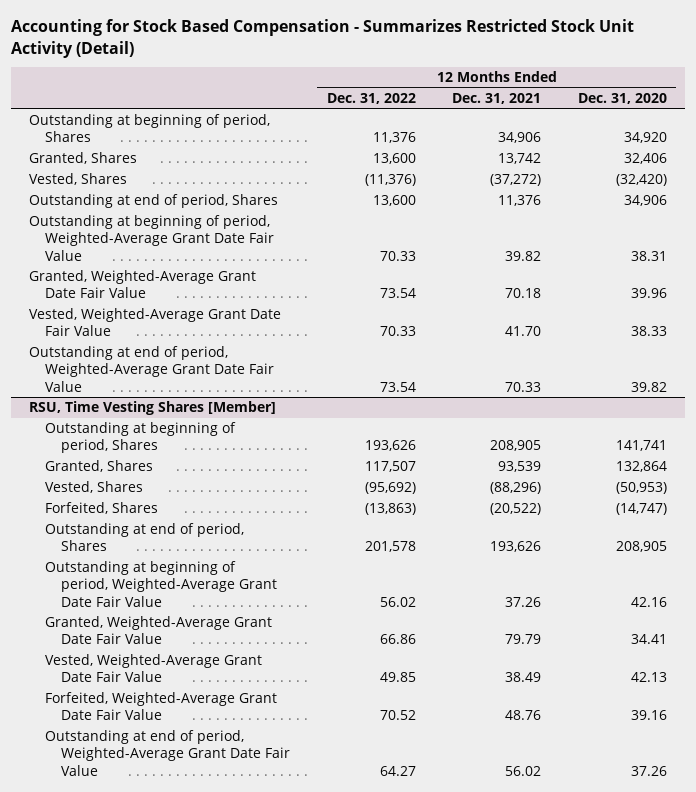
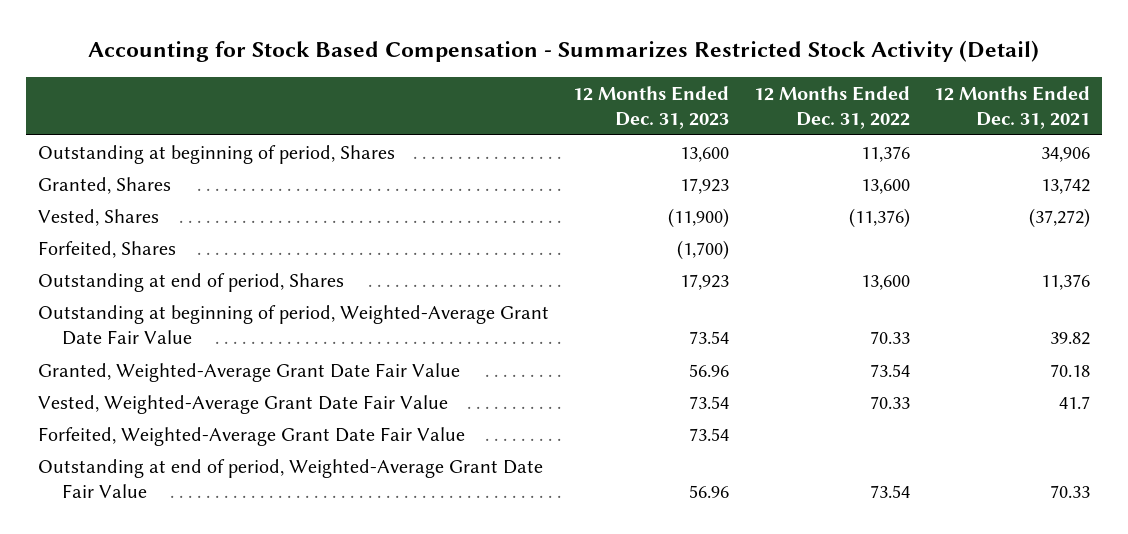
- Accounting for Stock Based Compensation - Summarizes Restricted Stock Unit Activity (Detail)
+ Accounting for Stock Based Compensation - Summarizes Restricted Stock Activity (Detail)
- | 12 Months Ended Dec. 31, 2022 | 12 Months Ended Dec. 31, 2021 | 12 Months Ended Dec. 31, 2020
+ | 12 Months Ended Dec. 31, 2023 | 12 Months Ended Dec. 31, 2022 | 12 Months Ended Dec. 31, 2021
+ Forfeited, Shares | (1,700) | |
- Vested, Weighted-Average Grant Date Fair Value | 70.33 | 41.70 | 38.33
+ Vested, Weighted-Average Grant Date Fair Value | 73.54 | 70.33 | 41.7
+ Forfeited, Weighted-Average Grant Date Fair Value | 73.54 | |
- RSU, Time Vesting Shares [Member]
- Outstanding at beginning of period, Shares | 193,626 | 208,905 | 141,741
- Granted, Shares | 117,507 | 93,539 | 132,864
- Vested, Shares | (95,692) | (88,296) | (50,953)
- Forfeited, Shares | (13,863) | (20,522) | (14,747)
- Outstanding at end of period, Shares | 201,578 | 193,626 | 208,905
- Outstanding at beginning of period, Weighted-Average Grant Date Fair Value | 56.02 | 37.26 | 42.16
- Granted, Weighted-Average Grant Date Fair Value | 66.86 | 79.79 | 34.41
- Vested, Weighted-Average Grant Date Fair Value | 49.85 | 38.49 | 42.13
- Forfeited, Weighted-Average Grant Date Fair Value | 70.52 | 48.76 | 39.16
- Outstanding at end of period, Weighted-Average Grant Date Fair Value | 64.27 | 56.02 | 37.26

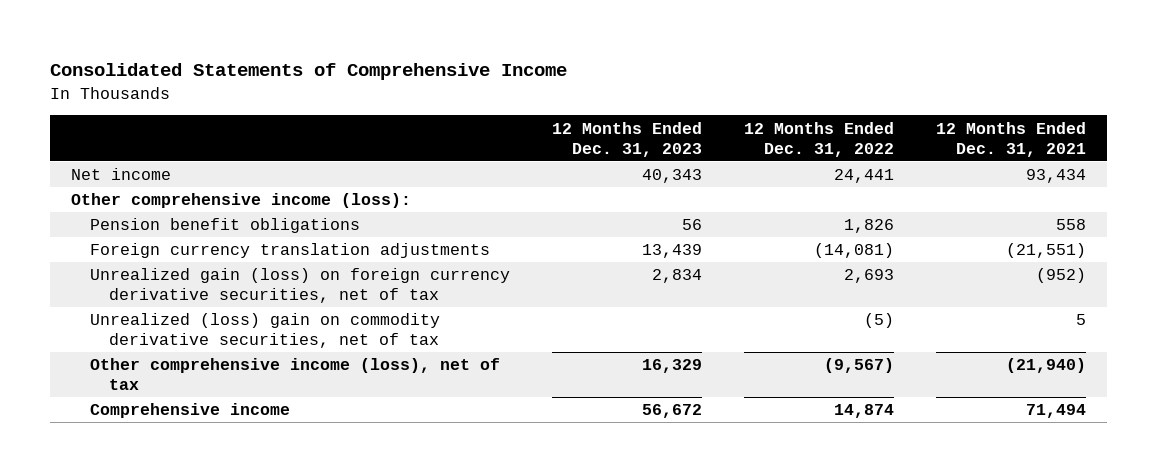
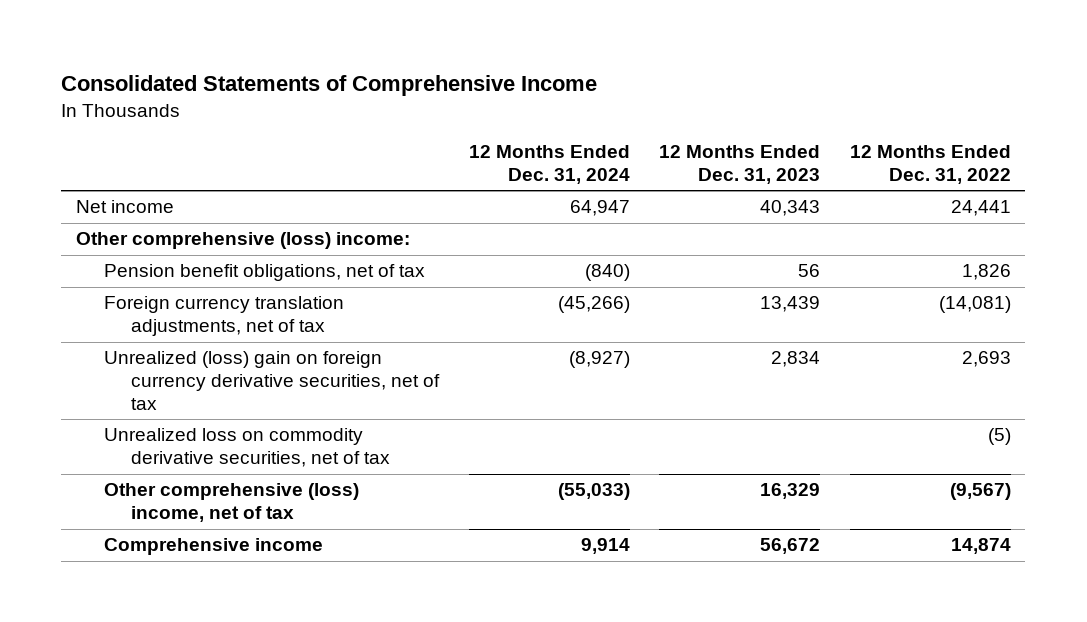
- | 12 Months Ended Dec. 31, 2023 | 12 Months Ended Dec. 31, 2022 | 12 Months Ended Dec. 31, 2021
+ | 12 Months Ended Dec. 31, 2024 | 12 Months Ended Dec. 31, 2023 | 12 Months Ended Dec. 31, 2022
- Other comprehensive income (loss):
- Pension benefit obligations | 56 | 1,826 | 558
- Foreign currency translation adjustments | 13,439 | (14,081) | (21,551)
- Unrealized gain (loss) on foreign currency derivative securities, net of tax | 2,834 | 2,693 | (952)
- Unrealized (loss) gain on commodity derivative securities, net of tax | | (5) | 5
- Other comprehensive income (loss), net of tax | 16,329 | (9,567) | (21,940)
+ Other comprehensive (loss) income:
+ Pension benefit obligations, net of tax | (840) | 56 | 1,826
+ Foreign currency translation adjustments, net of tax | (45,266) | 13,439 | (14,081)
+ Unrealized (loss) gain on foreign currency derivative securities, net of tax | (8,927) | 2,834 | 2,693
+ Unrealized loss on commodity derivative securities, net of tax | | | (5)
+ Other comprehensive (loss) income, net of tax | (55,033) | 16,329 | (9,567)

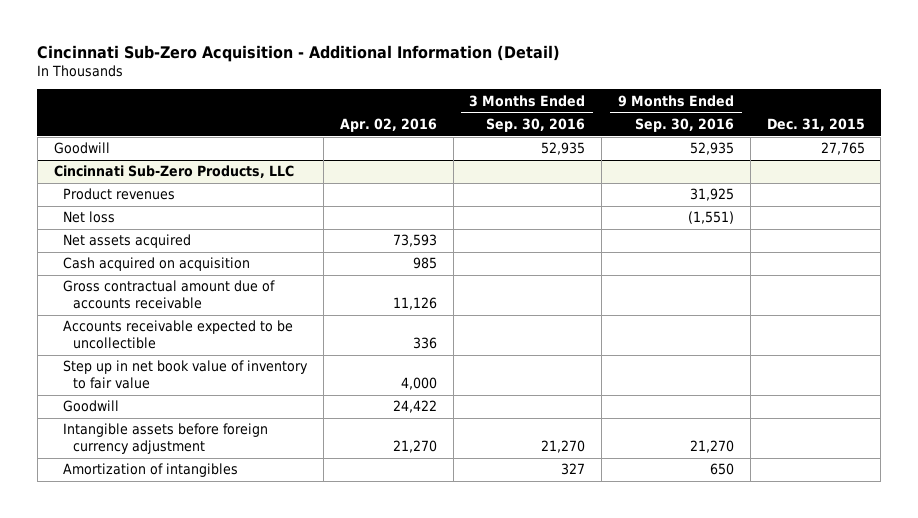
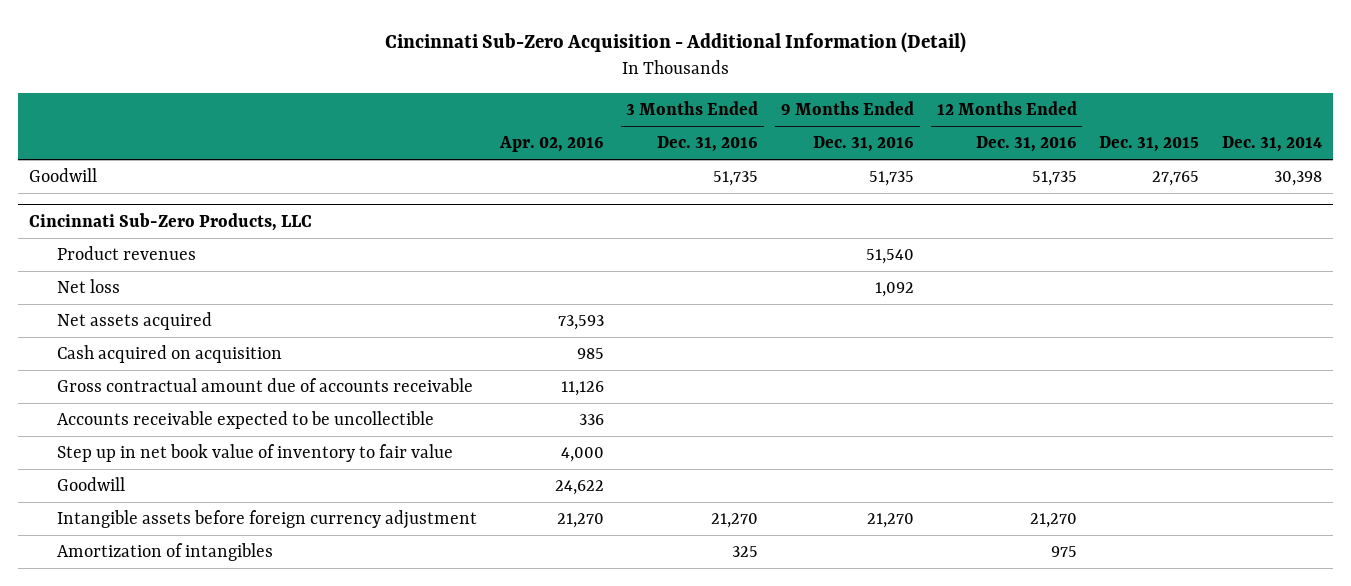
- | Apr. 02, 2016 | 3 Months Ended Sep. 30, 2016 | 9 Months Ended Sep. 30, 2016 | Dec. 31, 2015
+ | Apr. 02, 2016 | 3 Months Ended Dec. 31, 2016 | 9 Months Ended Dec. 31, 2016 | 12 Months Ended Dec. 31, 2016 | Dec. 31, 2015 | Dec. 31, 2014
@ Cincinnati Sub-Zero Products, LLC
- Goodwill | 24,422 | | |
+ Goodwill | 24,622 | | | | |

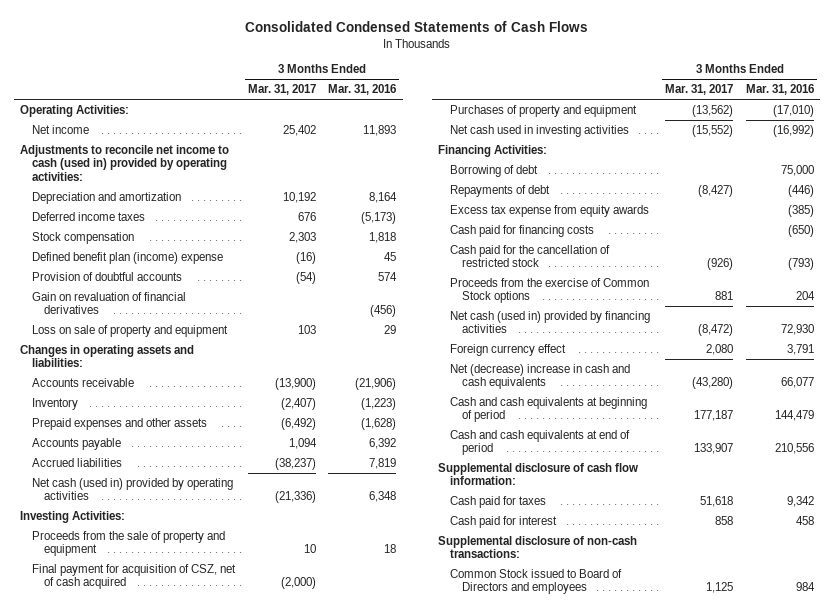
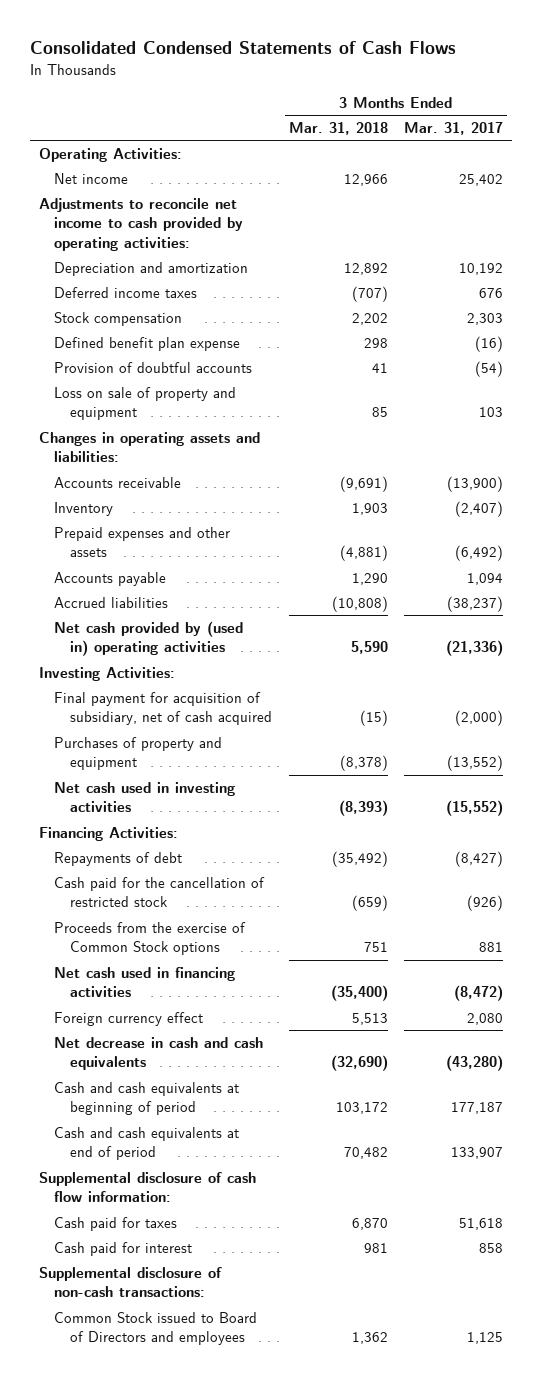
- | 3 Months Ended Mar. 31, 2017 | 3 Months Ended Mar. 31, 2016
+ | 3 Months Ended Mar. 31, 2018 | 3 Months Ended Mar. 31, 2017
- Adjustments to reconcile net income to cash (used in) provided by operating activities:
+ Adjustments to reconcile net income to cash provided by operating activities:
- Defined benefit plan (income) expense | (16) | 45
+ Defined benefit plan expense | 298 | (16)
- Gain on revaluation of financial derivatives | | (456)
- Net cash (used in) provided by operating activities | (21,336) | 6,348
+ Net cash provided by (used in) operating activities | 5,590 | (21,336)
- Proceeds from the sale of property and equipment | 10 | 18
- Final payment for acquisition of CSZ, net of cash acquired | (2,000) |
- Purchases of property and equipment | (13,562) | (17,010)
+ Final payment for acquisition of subsidiary, net of cash acquired | (15) | (2,000)
+ Purchases of property and equipment | (8,378) | (13,552)
- Borrowing of debt | | 75,000
- Excess tax expense from equity awards | | (385)
- Cash paid for financing costs | | (650)
- Net cash (used in) provided by financing activities | (8,472) | 72,930
+ Net cash used in financing activities | (35,400) | (8,472)
- Net (decrease) increase in cash and cash equivalents | (43,280) | 66,077
+ Net decrease in cash and cash equivalents | (32,690) | (43,280)

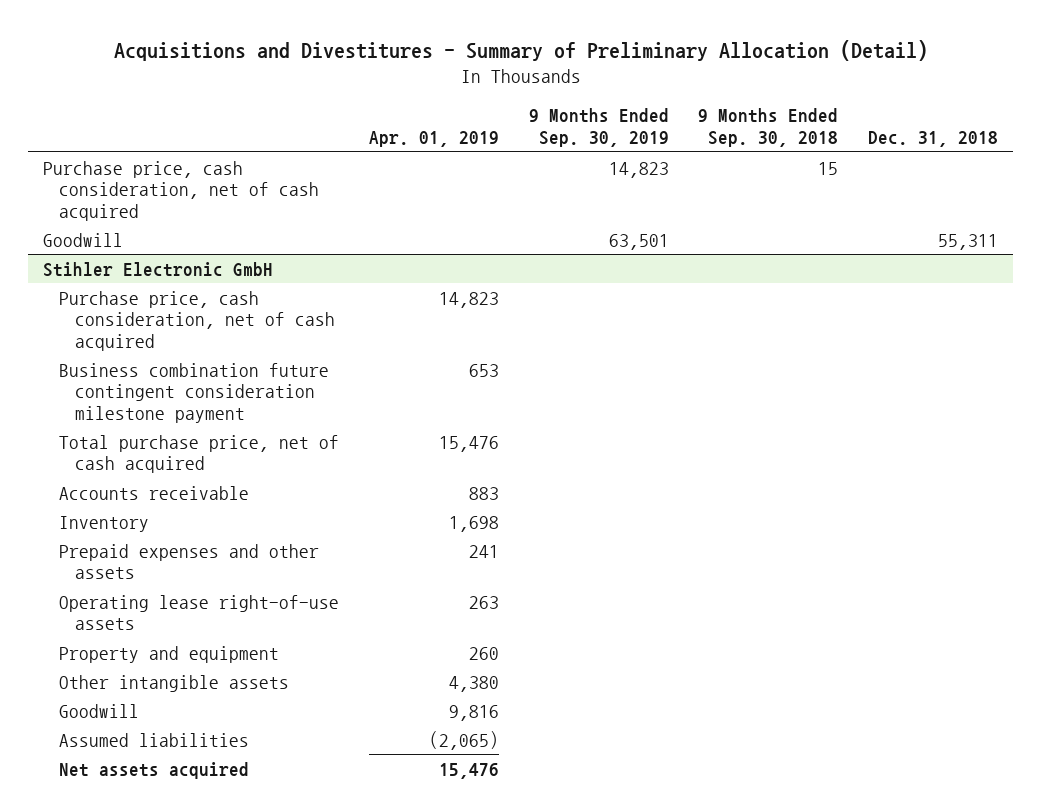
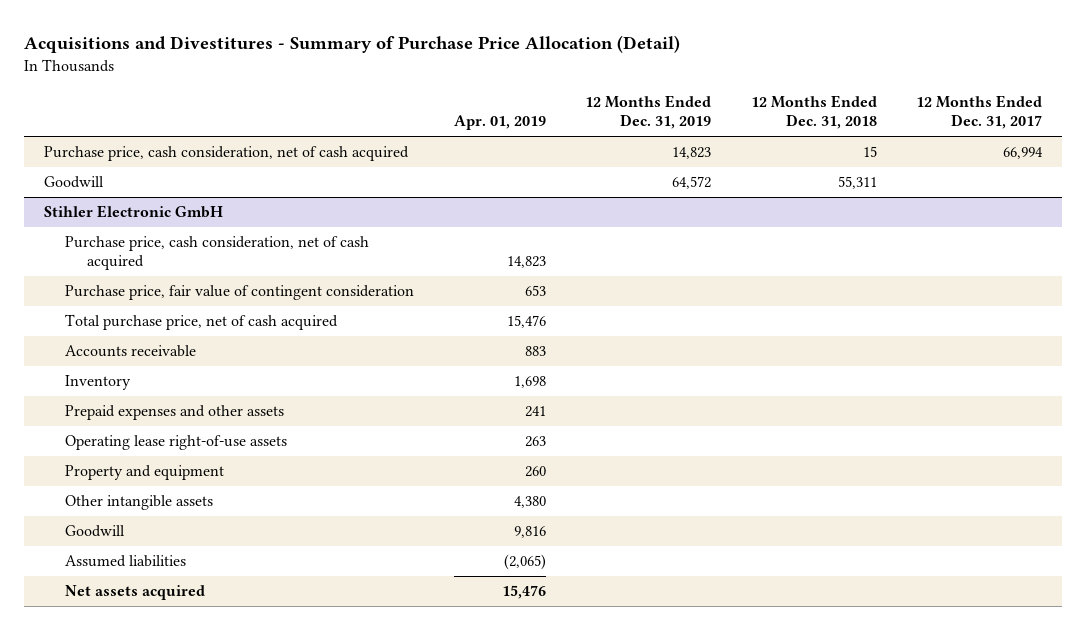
- Acquisitions and Divestitures - Summary of Preliminary Allocation (Detail)
+ Acquisitions and Divestitures - Summary of Purchase Price Allocation (Detail)
- | Apr. 01, 2019 | 9 Months Ended Sep. 30, 2019 | 9 Months Ended Sep. 30, 2018 | Dec. 31, 2018
+ | Apr. 01, 2019 | 12 Months Ended Dec. 31, 2019 | 12 Months Ended Dec. 31, 2018 | 12 Months Ended Dec. 31, 2017
@ Stihler Electronic GmbH
- Business combination future contingent consideration milestone payment | 653 | | |
+ Purchase price, fair value of contingent consideration | 653 | | |

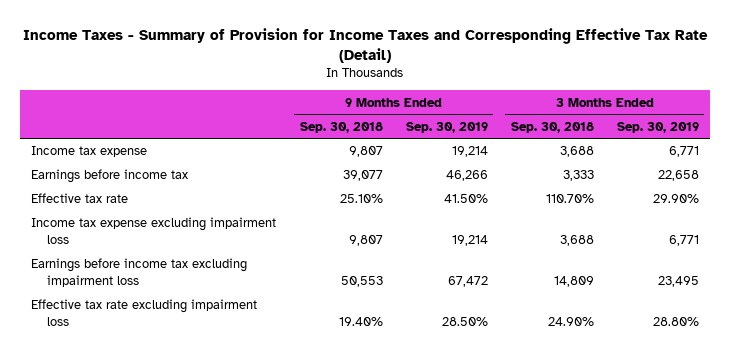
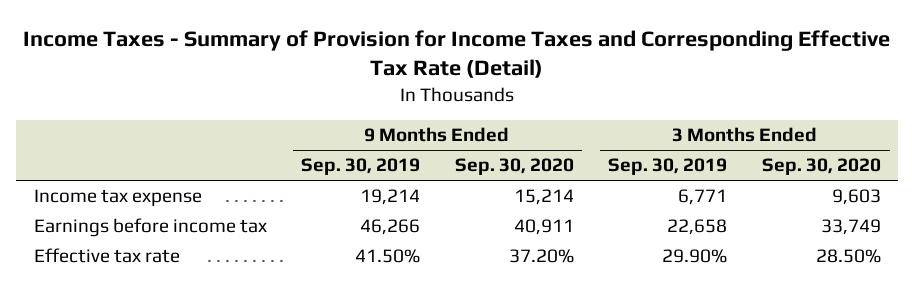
- | 9 Months Ended Sep. 30, 2018 | 9 Months Ended Sep. 30, 2019 | 3 Months Ended Sep. 30, 2018 | 3 Months Ended Sep. 30, 2019
+ | 9 Months Ended Sep. 30, 2019 | 9 Months Ended Sep. 30, 2020 | 3 Months Ended Sep. 30, 2019 | 3 Months Ended Sep. 30, 2020
- Income tax expense excluding impairment loss | 9,807 | 19,214 | 3,688 | 6,771
- Earnings before income tax excluding impairment loss | 50,553 | 67,472 | 14,809 | 23,495
- Effective tax rate excluding impairment loss | 19.40% | 28.50% | 24.90% | 28.80%

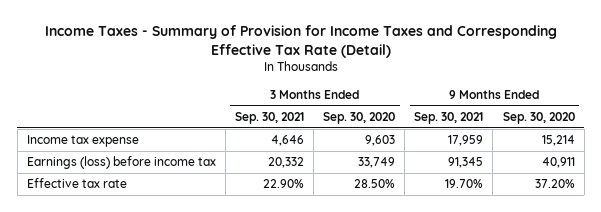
- | 9 Months Ended Sep. 30, 2019 | 9 Months Ended Sep. 30, 2020 | 3 Months Ended Sep. 30, 2019 | 3 Months Ended Sep. 30, 2020
+ | 3 Months Ended Sep. 30, 2021 | 3 Months Ended Sep. 30, 2020 | 9 Months Ended Sep. 30, 2021 | 9 Months Ended Sep. 30, 2020
- Earnings before income tax | 46,266 | 40,911 | 22,658 | 33,749
+ Earnings (loss) before income tax | 20,332 | 33,749 | 91,345 | 40,911

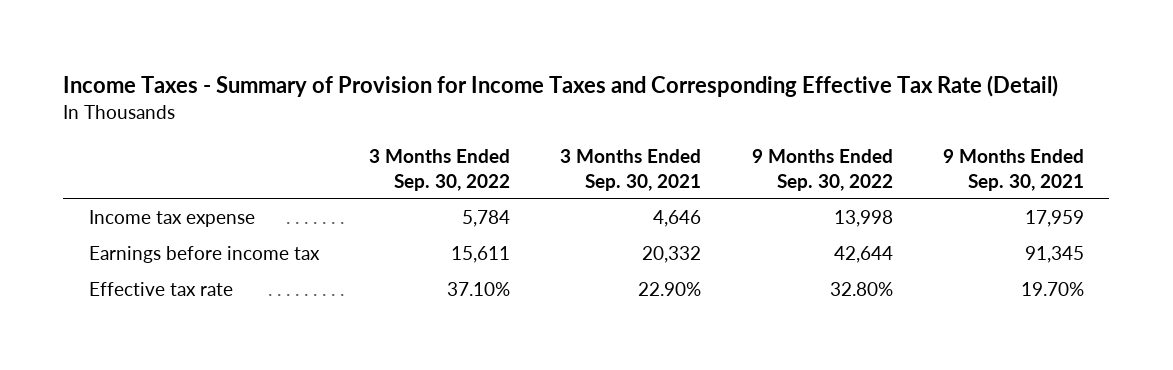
- | 3 Months Ended Sep. 30, 2021 | 3 Months Ended Sep. 30, 2020 | 9 Months Ended Sep. 30, 2021 | 9 Months Ended Sep. 30, 2020
+ | 3 Months Ended Sep. 30, 2022 | 3 Months Ended Sep. 30, 2021 | 9 Months Ended Sep. 30, 2022 | 9 Months Ended Sep. 30, 2021
- Earnings (loss) before income tax | 20,332 | 33,749 | 91,345 | 40,911
+ Earnings before income tax | 15,611 | 20,332 | 42,644 | 91,345

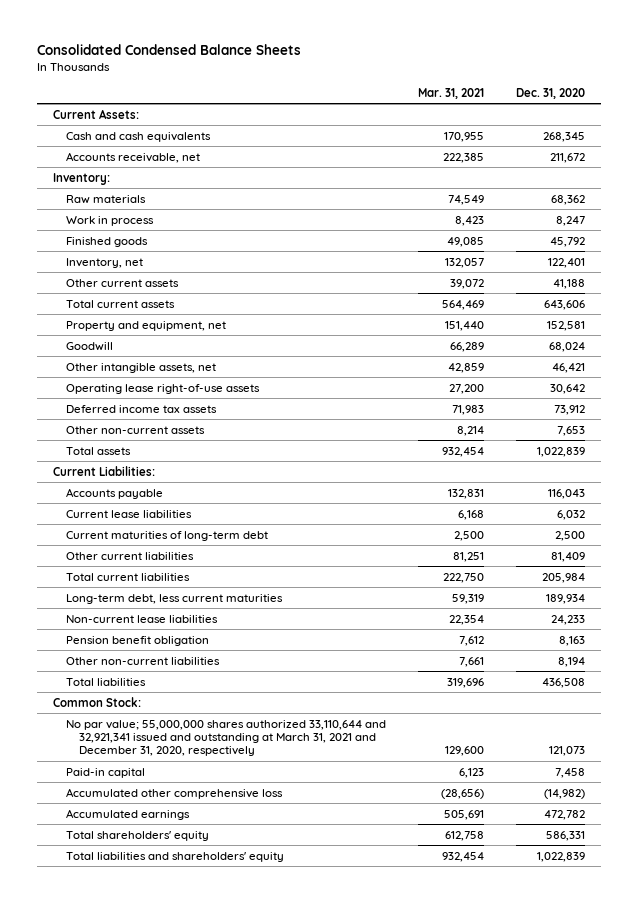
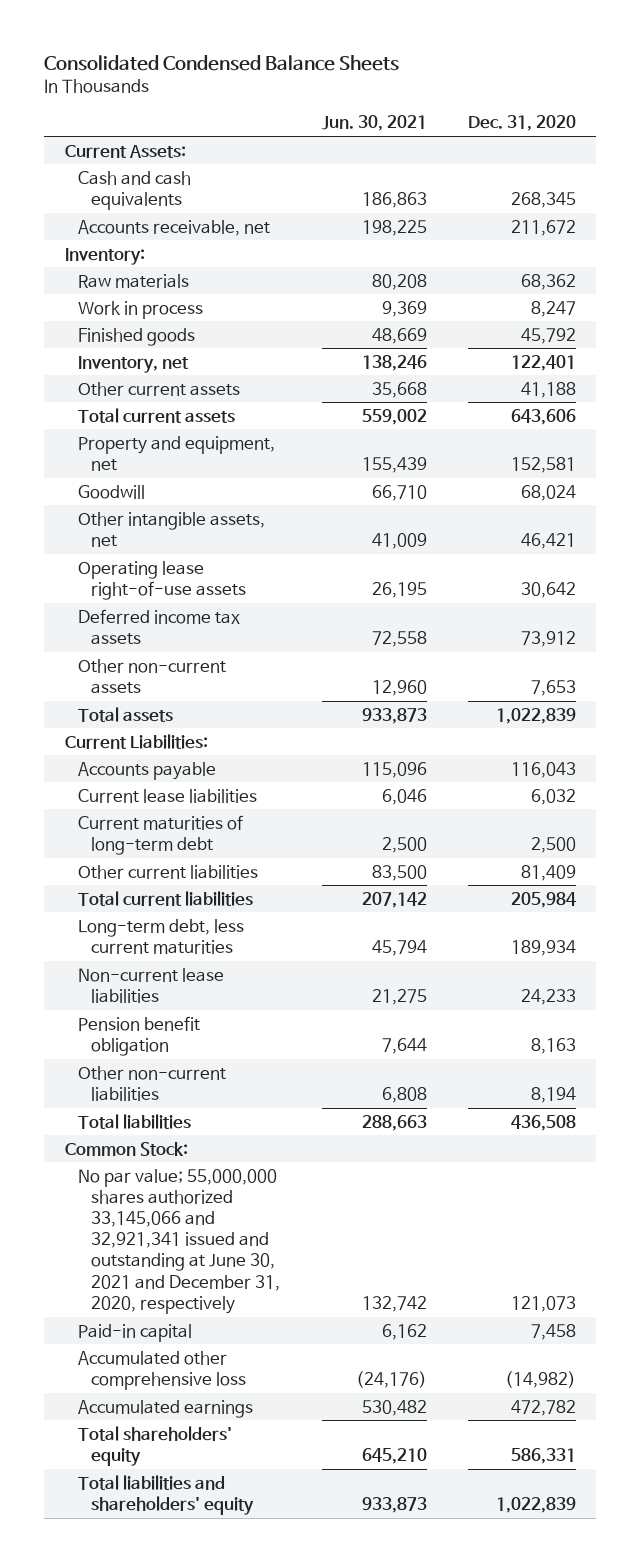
- | Mar. 31, 2021 | Dec. 31, 2020
+ | Jun. 30, 2021 | Dec. 31, 2020
- No par value; 55,000,000 shares authorized 33,110,644 and 32,921,341 issued and outstanding at March 31, 2021 and December 31, 2020, respectively | 129,600 | 121,073
+ No par value; 55,000,000 shares authorized 33,145,066 and 32,921,341 issued and outstanding at June 30, 2021 and December 31, 2020, respectively | 132,742 | 121,073

